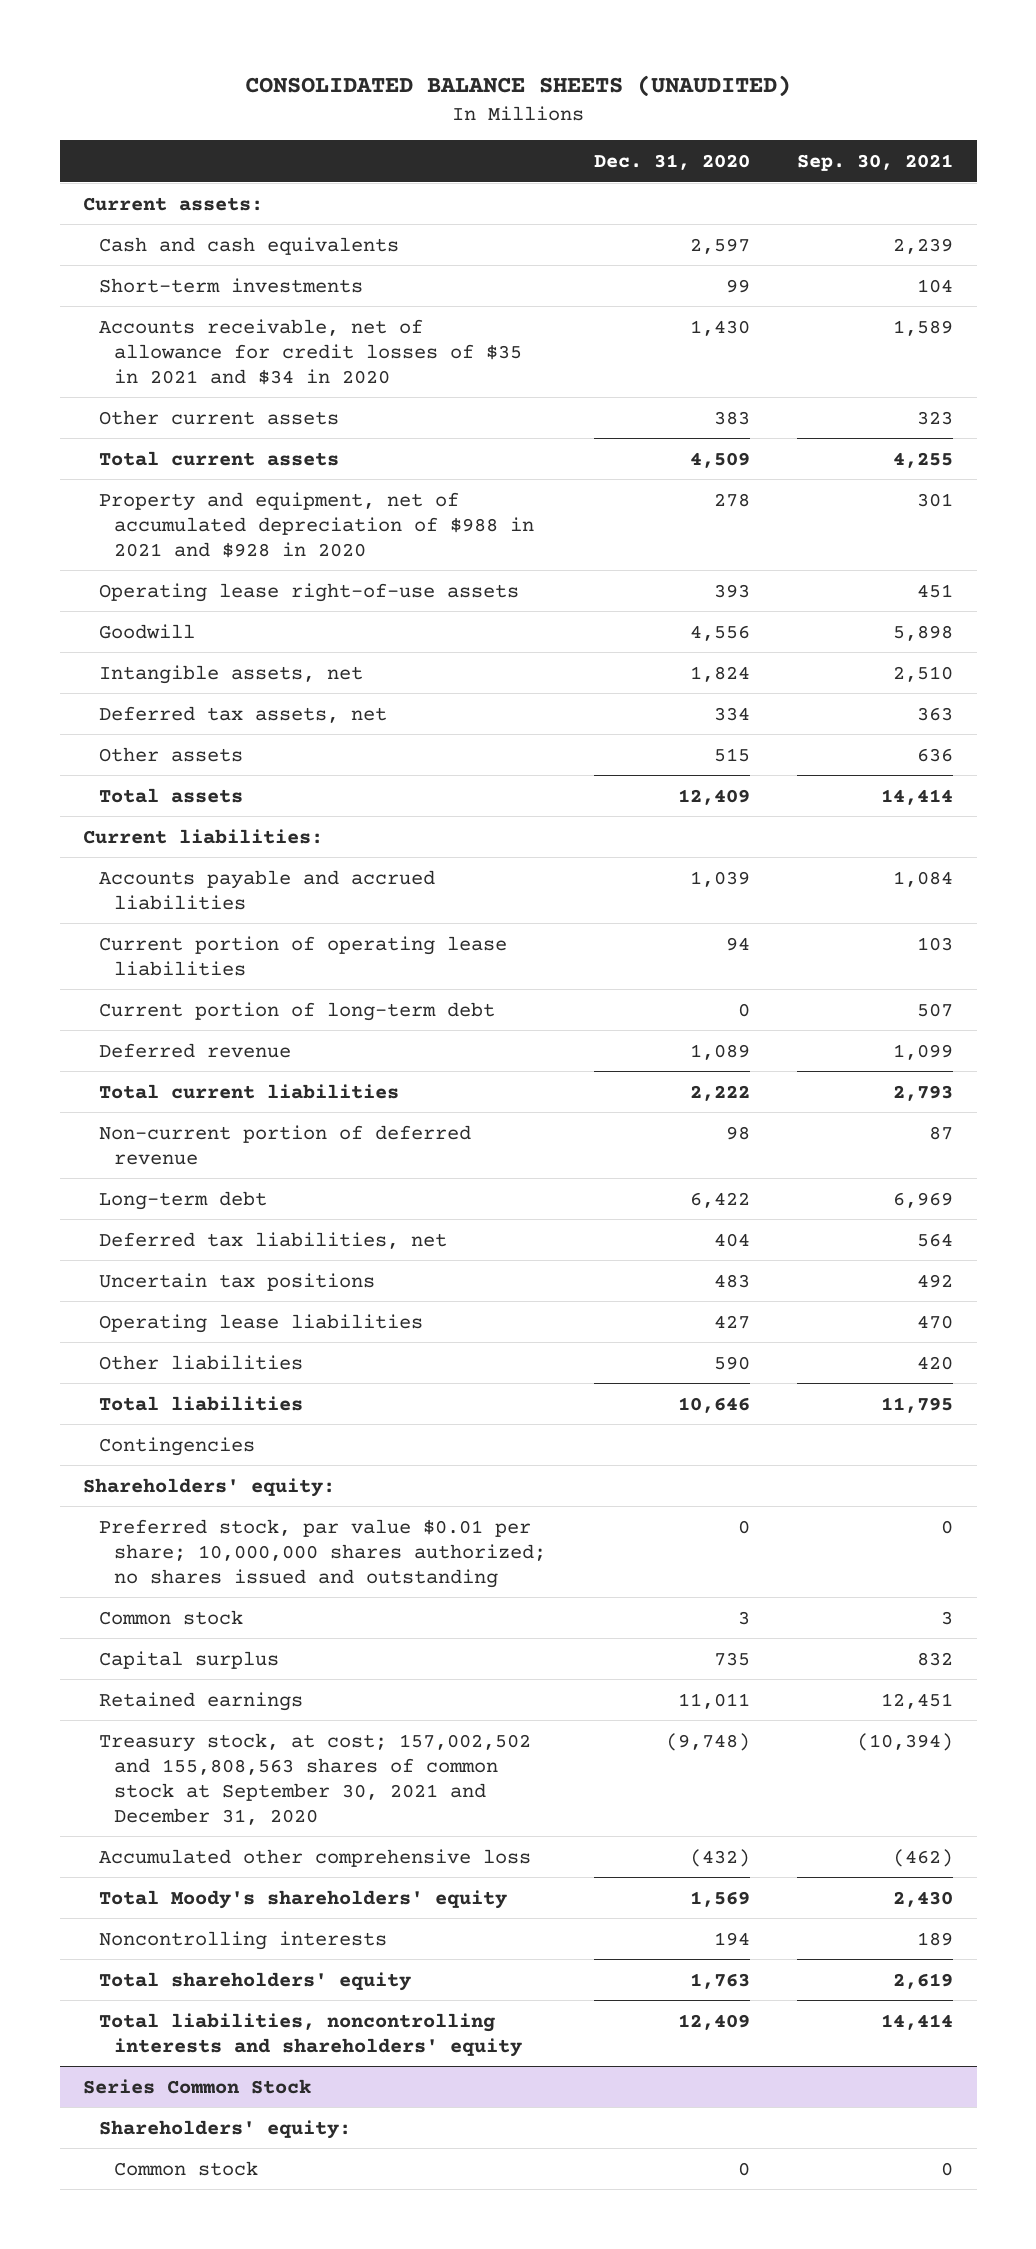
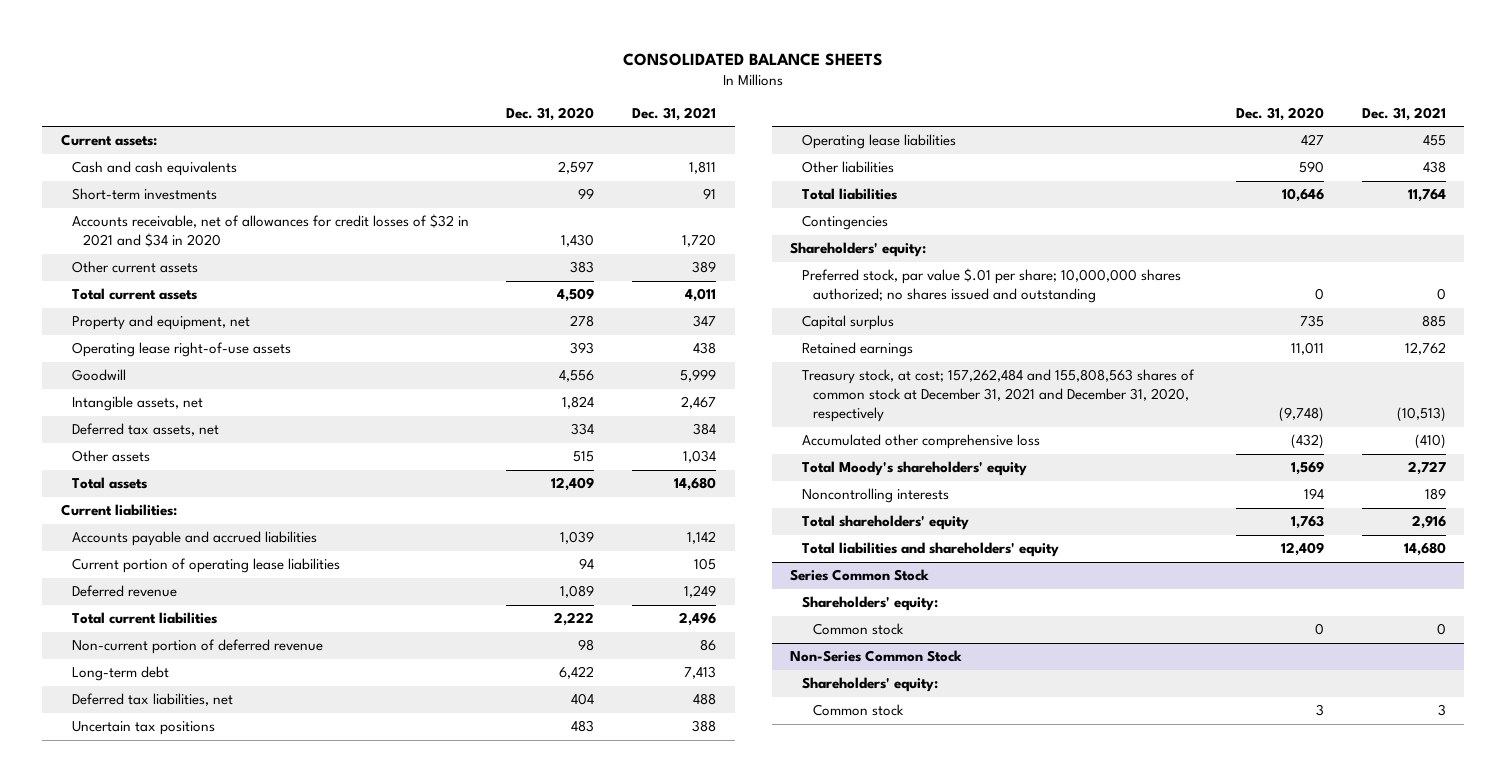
- CONSOLIDATED BALANCE SHEETS (UNAUDITED)
+ CONSOLIDATED BALANCE SHEETS
- | Dec. 31, 2020 | Sep. 30, 2021
+ | Dec. 31, 2020 | Dec. 31, 2021
- Accounts receivable, net of allowance for credit losses of $35 in 2021 and $34 in 2020 | 1,430 | 1,589
+ Accounts receivable, net of allowances for credit losses of $32 in 2021 and $34 in 2020 | 1,430 | 1,720
- Property and equipment, net of accumulated depreciation of $988 in 2021 and $928 in 2020 | 278 | 301
+ Property and equipment, net | 278 | 347
- Current portion of long-term debt | 0 | 507
- Preferred stock, par value $0.01 per share; 10,000,000 shares authorized; no shares issued and outstanding | 0 | 0
- Common stock | 3 | 3
+ Preferred stock, par value $.01 per share; 10,000,000 shares authorized; no shares issued and outstanding | 0 | 0
- Treasury stock, at cost; 157,002,502 and 155,808,563 shares of common stock at September 30, 2021 and December 31, 2020 | (9,748) | (10,394)
+ Treasury stock, at cost; 157,262,484 and 155,808,563 shares of common stock at December 31, 2021 and December 31, 2020, respectively | (9,748) | (10,513)
- Total liabilities, noncontrolling interests and shareholders' equity | 12,409 | 14,414
+ Total liabilities and shareholders' equity | 12,409 | 14,680
+ Non-Series Common Stock
+ Shareholders' equity:
+ Common stock | 3 | 3

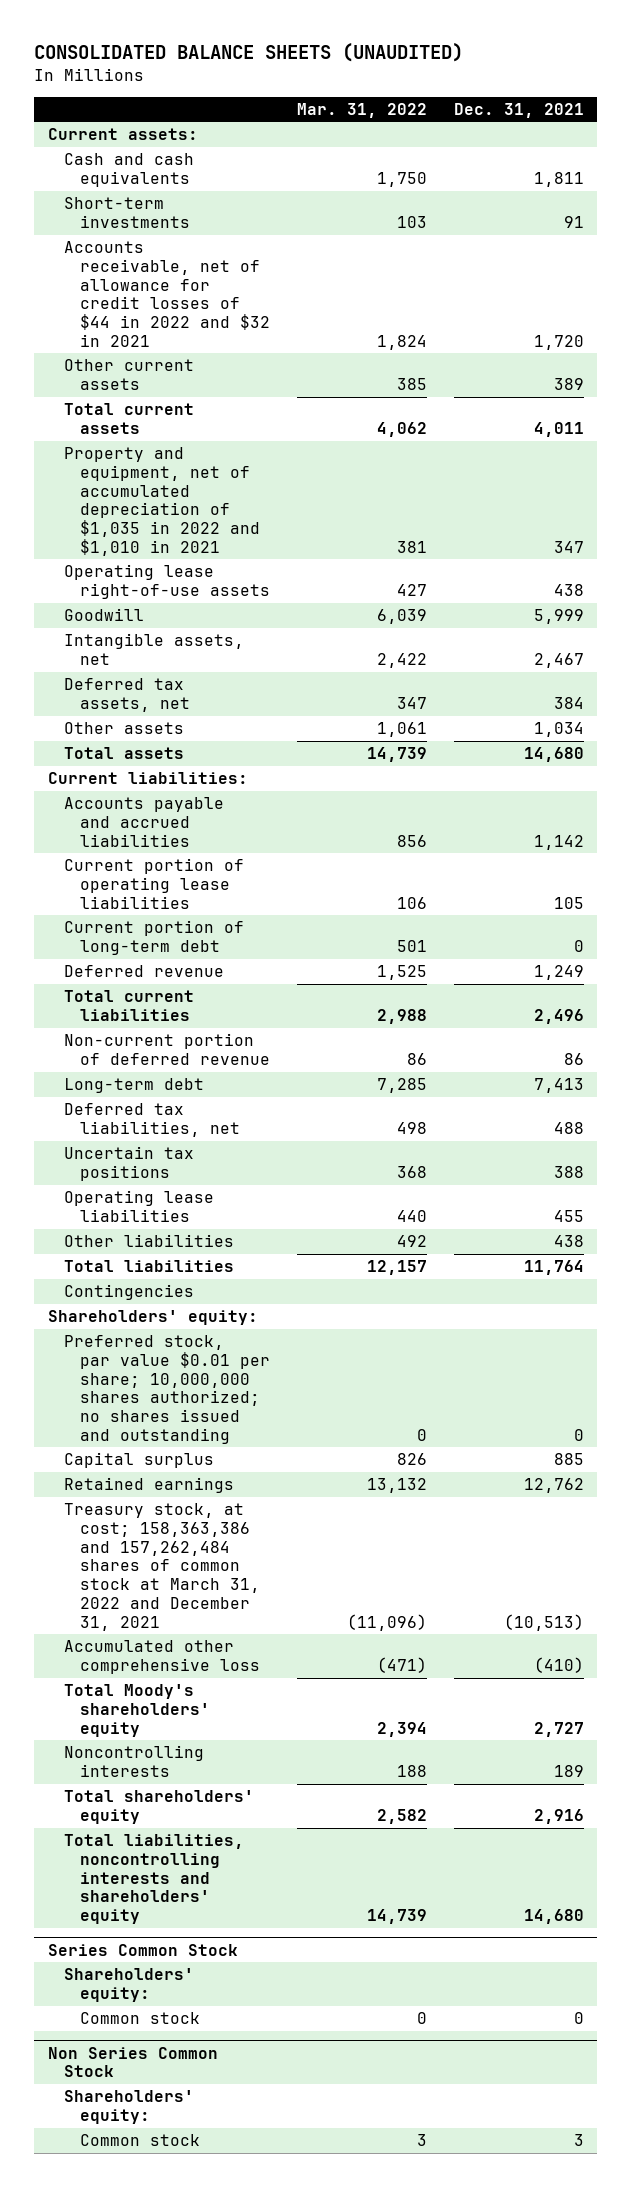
- CONSOLIDATED BALANCE SHEETS
+ CONSOLIDATED BALANCE SHEETS (UNAUDITED)
- | Dec. 31, 2020 | Dec. 31, 2021
+ | Mar. 31, 2022 | Dec. 31, 2021
- Accounts receivable, net of allowances for credit losses of $32 in 2021 and $34 in 2020 | 1,430 | 1,720
+ Accounts receivable, net of allowance for credit losses of $44 in 2022 and $32 in 2021 | 1,824 | 1,720
- Property and equipment, net | 278 | 347
+ Property and equipment, net of accumulated depreciation of $1,035 in 2022 and $1,010 in 2021 | 381 | 347
+ Current portion of long-term debt | 501 | 0
- Preferred stock, par value $.01 per share; 10,000,000 shares authorized; no shares issued and outstanding | 0 | 0
+ Preferred stock, par value $0.01 per share; 10,000,000 shares authorized; no shares issued and outstanding | 0 | 0
- Treasury stock, at cost; 157,262,484 and 155,808,563 shares of common stock at December 31, 2021 and December 31, 2020, respectively | (9,748) | (10,513)
+ Treasury stock, at cost; 158,363,386 and 157,262,484 shares of common stock at March 31, 2022 and December 31, 2021 | (11,096) | (10,513)
- Total liabilities and shareholders' equity | 12,409 | 14,680
+ Total liabilities, noncontrolling interests and shareholders' equity | 14,739 | 14,680
- Non-Series Common Stock
+ Non Series Common Stock

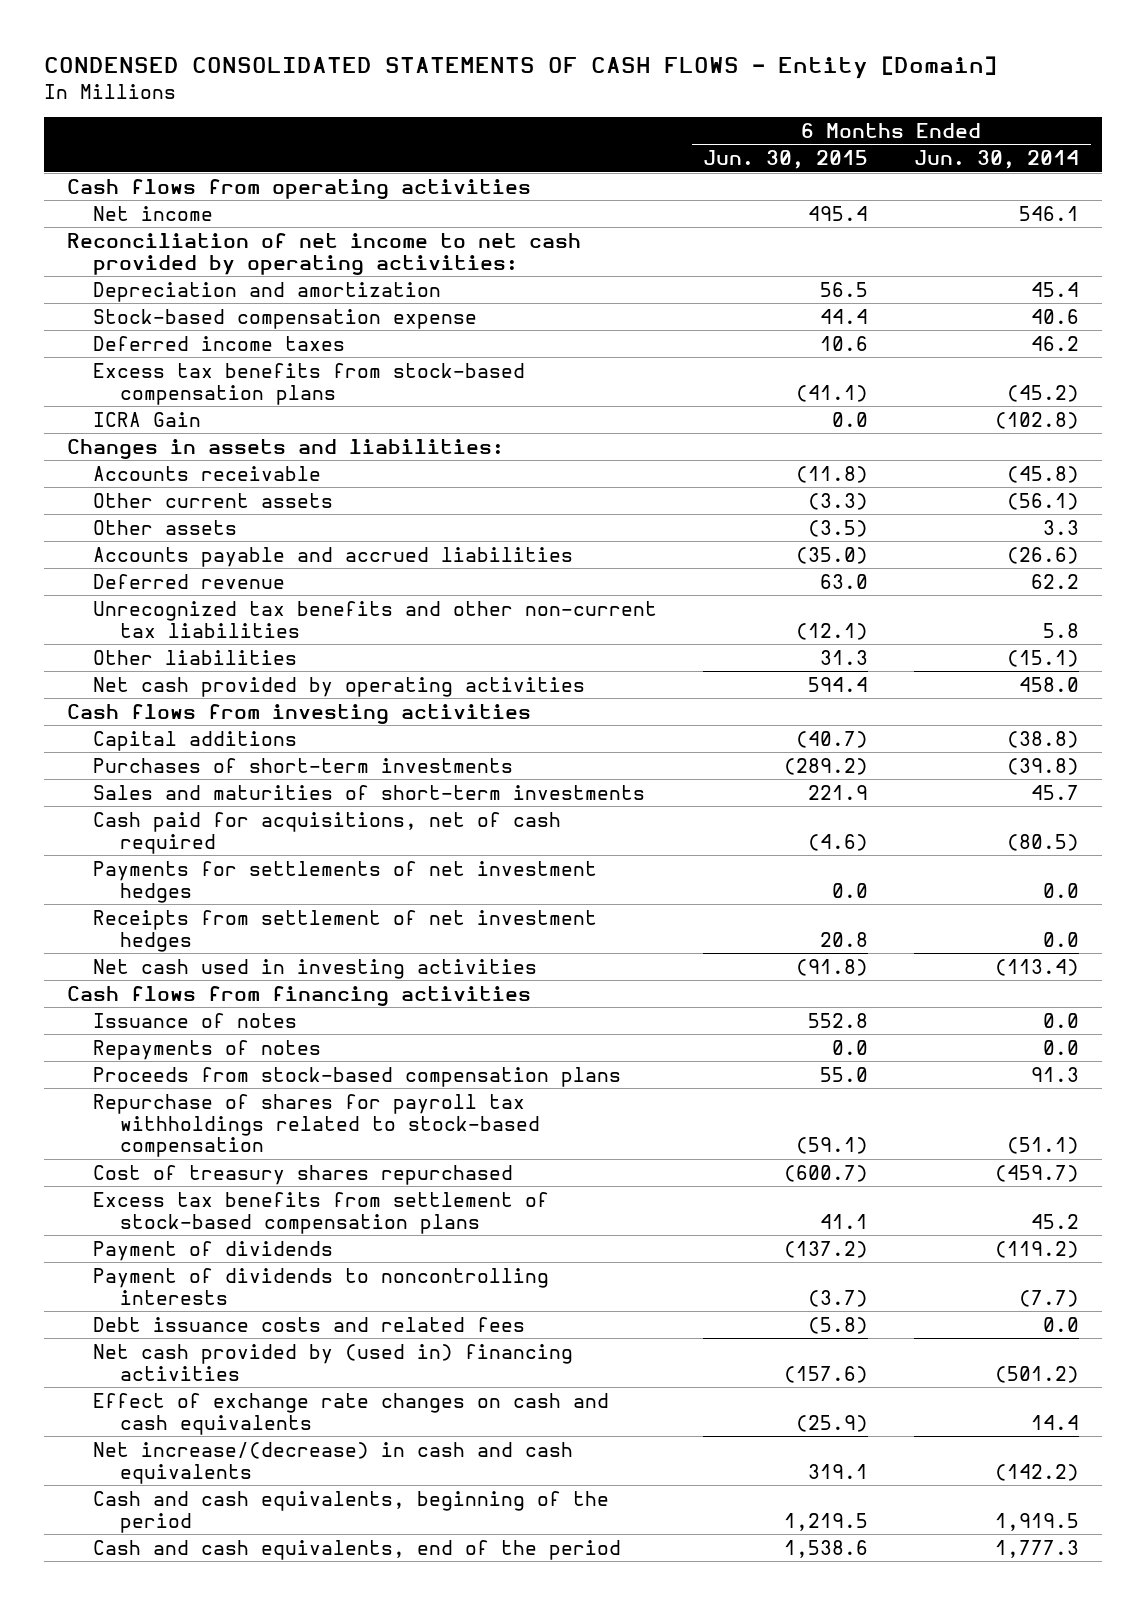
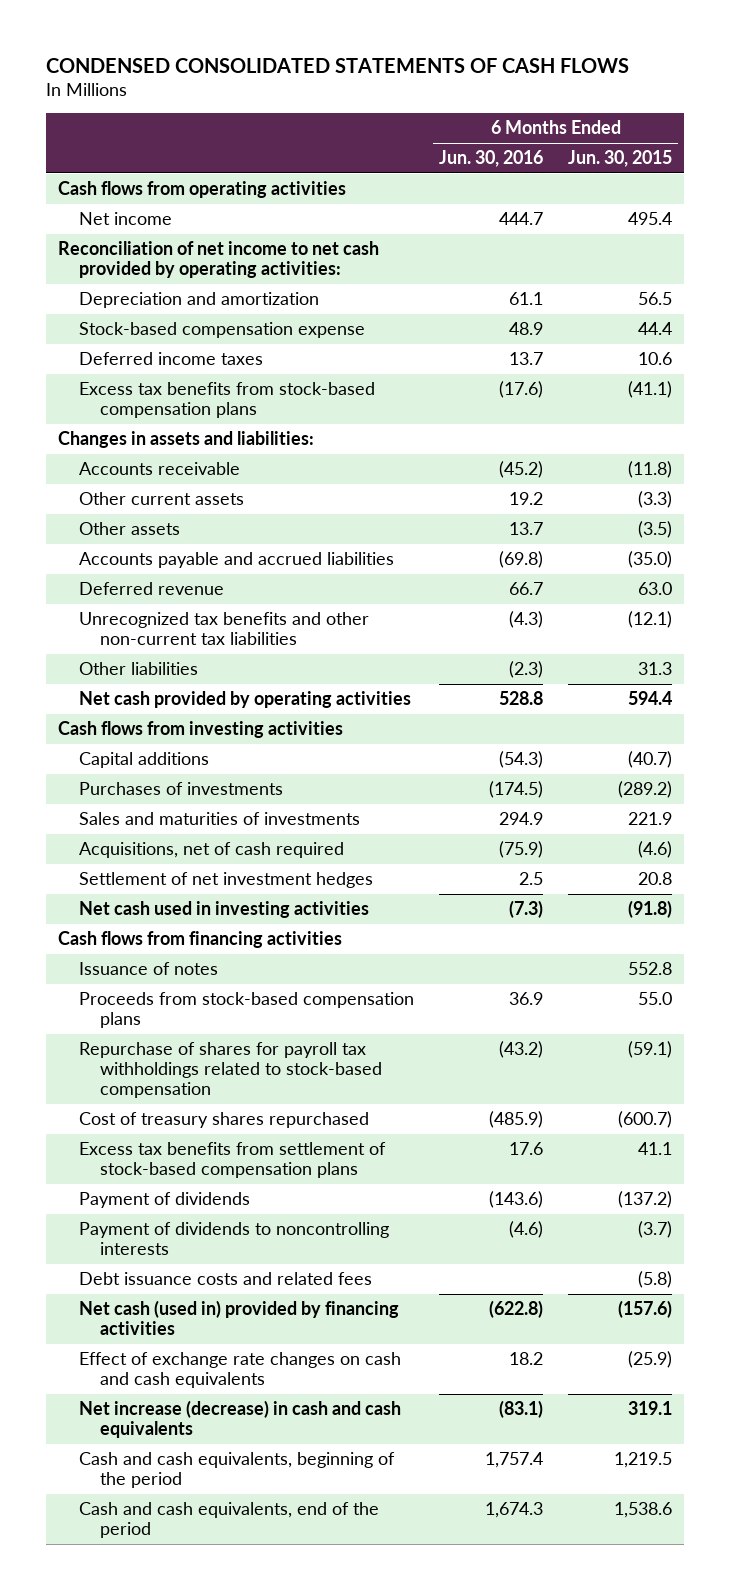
- CONDENSED CONSOLIDATED STATEMENTS OF CASH FLOWS - Entity [Domain]
+ CONDENSED CONSOLIDATED STATEMENTS OF CASH FLOWS
- | 6 Months Ended Jun. 30, 2015 | 6 Months Ended Jun. 30, 2014
+ | 6 Months Ended Jun. 30, 2016 | 6 Months Ended Jun. 30, 2015
- ICRA Gain | 0.0 | (102.8)
- Purchases of short-term investments | (289.2) | (39.8)
- Sales and maturities of short-term investments | 221.9 | 45.7
- Cash paid for acquisitions, net of cash required | (4.6) | (80.5)
- Payments for settlements of net investment hedges | 0.0 | 0.0
- Receipts from settlement of net investment hedges | 20.8 | 0.0
+ Purchases of investments | (174.5) | (289.2)
+ Sales and maturities of investments | 294.9 | 221.9
+ Acquisitions, net of cash required | (75.9) | (4.6)
+ Settlement of net investment hedges | 2.5 | 20.8
- Repayments of notes | 0.0 | 0.0
- Net cash provided by (used in) financing activities | (157.6) | (501.2)
+ Net cash (used in) provided by financing activities | (622.8) | (157.6)
- Net increase/(decrease) in cash and cash equivalents | 319.1 | (142.2)
+ Net increase (decrease) in cash and cash equivalents | (83.1) | 319.1

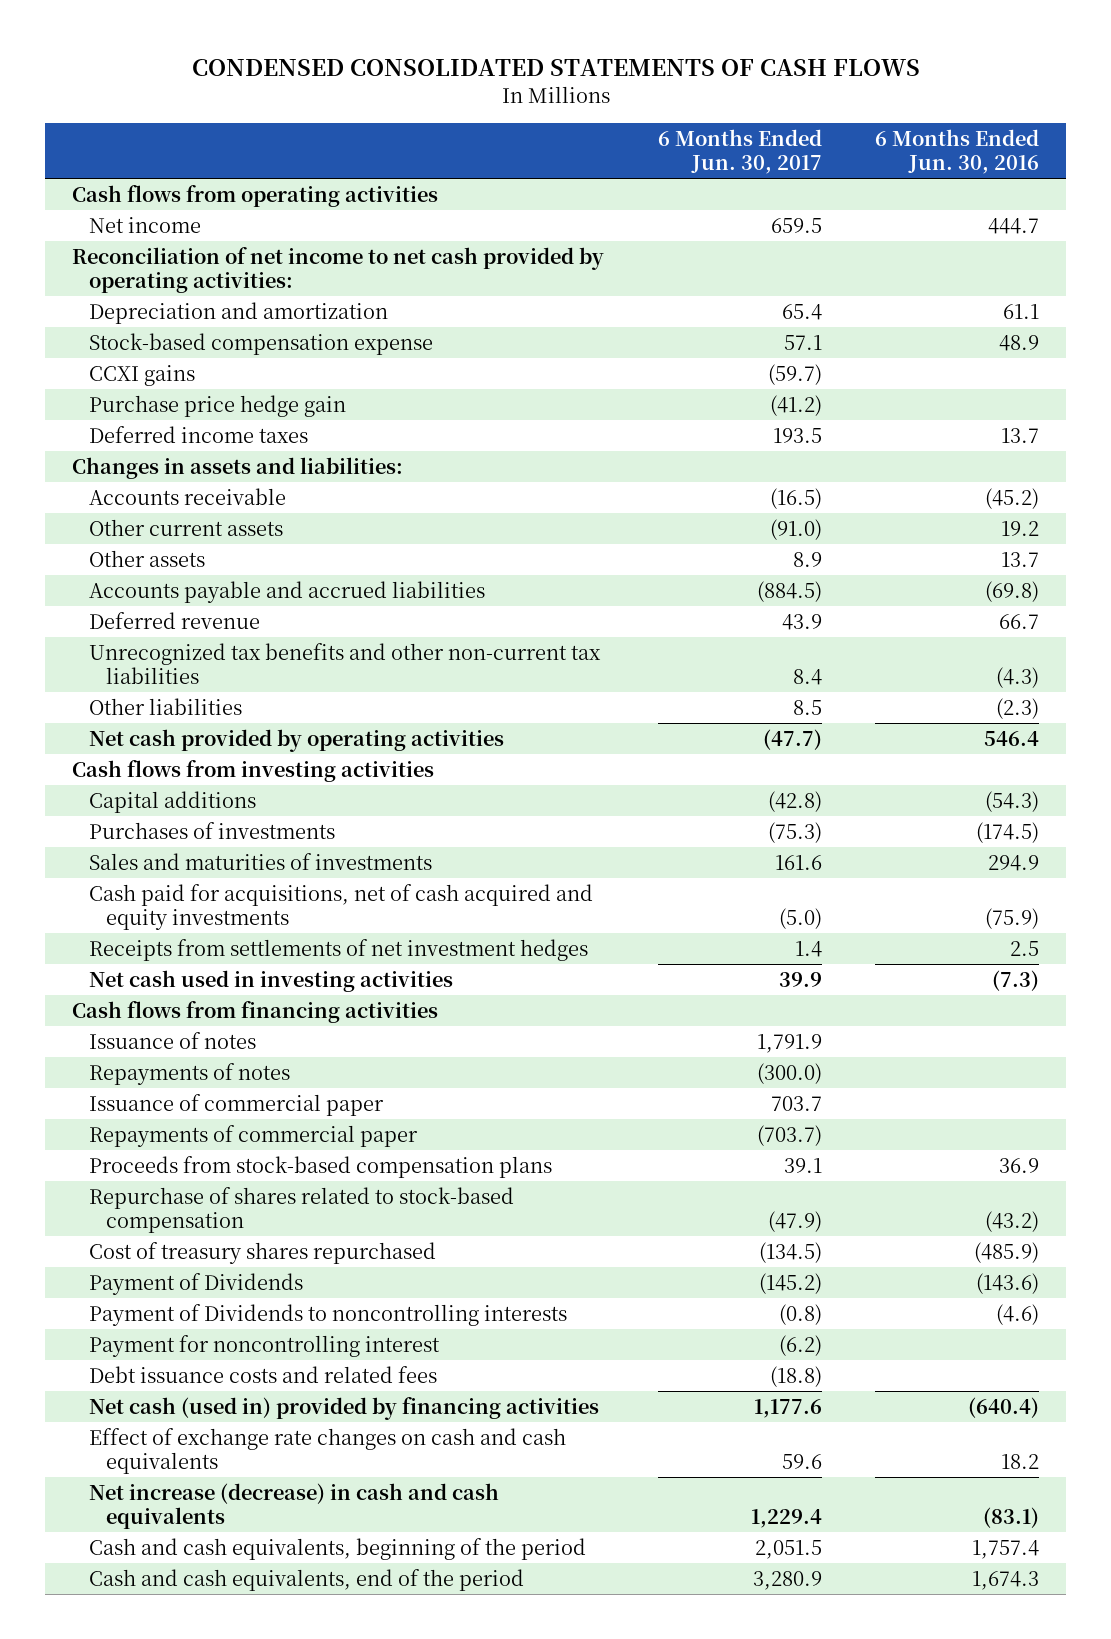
- | 6 Months Ended Jun. 30, 2016 | 6 Months Ended Jun. 30, 2015
+ | 6 Months Ended Jun. 30, 2017 | 6 Months Ended Jun. 30, 2016
+ CCXI gains | (59.7) |
+ Purchase price hedge gain | (41.2) |
- Excess tax benefits from stock-based compensation plans | (17.6) | (41.1)
- Net cash provided by operating activities | 528.8 | 594.4
+ Net cash provided by operating activities | (47.7) | 546.4
- Acquisitions, net of cash required | (75.9) | (4.6)
- Settlement of net investment hedges | 2.5 | 20.8
+ Cash paid for acquisitions, net of cash acquired and equity investments | (5.0) | (75.9)
+ Receipts from settlements of net investment hedges | 1.4 | 2.5
+ Repayments of notes | (300.0) |
+ Issuance of commercial paper | 703.7 |
+ Repayments of commercial paper | (703.7) |
- Repurchase of shares for payroll tax withholdings related to stock-based compensation | (43.2) | (59.1)
+ Repurchase of shares related to stock-based compensation | (47.9) | (43.2)
- Excess tax benefits from settlement of stock-based compensation plans | 17.6 | 41.1
- Payment of dividends | (143.6) | (137.2)
- Payment of dividends to noncontrolling interests | (4.6) | (3.7)
+ Payment of Dividends | (145.2) | (143.6)
+ Payment of Dividends to noncontrolling interests | (0.8) | (4.6)
+ Payment for noncontrolling interest | (6.2) |
- Net cash (used in) provided by financing activities | (622.8) | (157.6)
+ Net cash (used in) provided by financing activities | 1,177.6 | (640.4)

